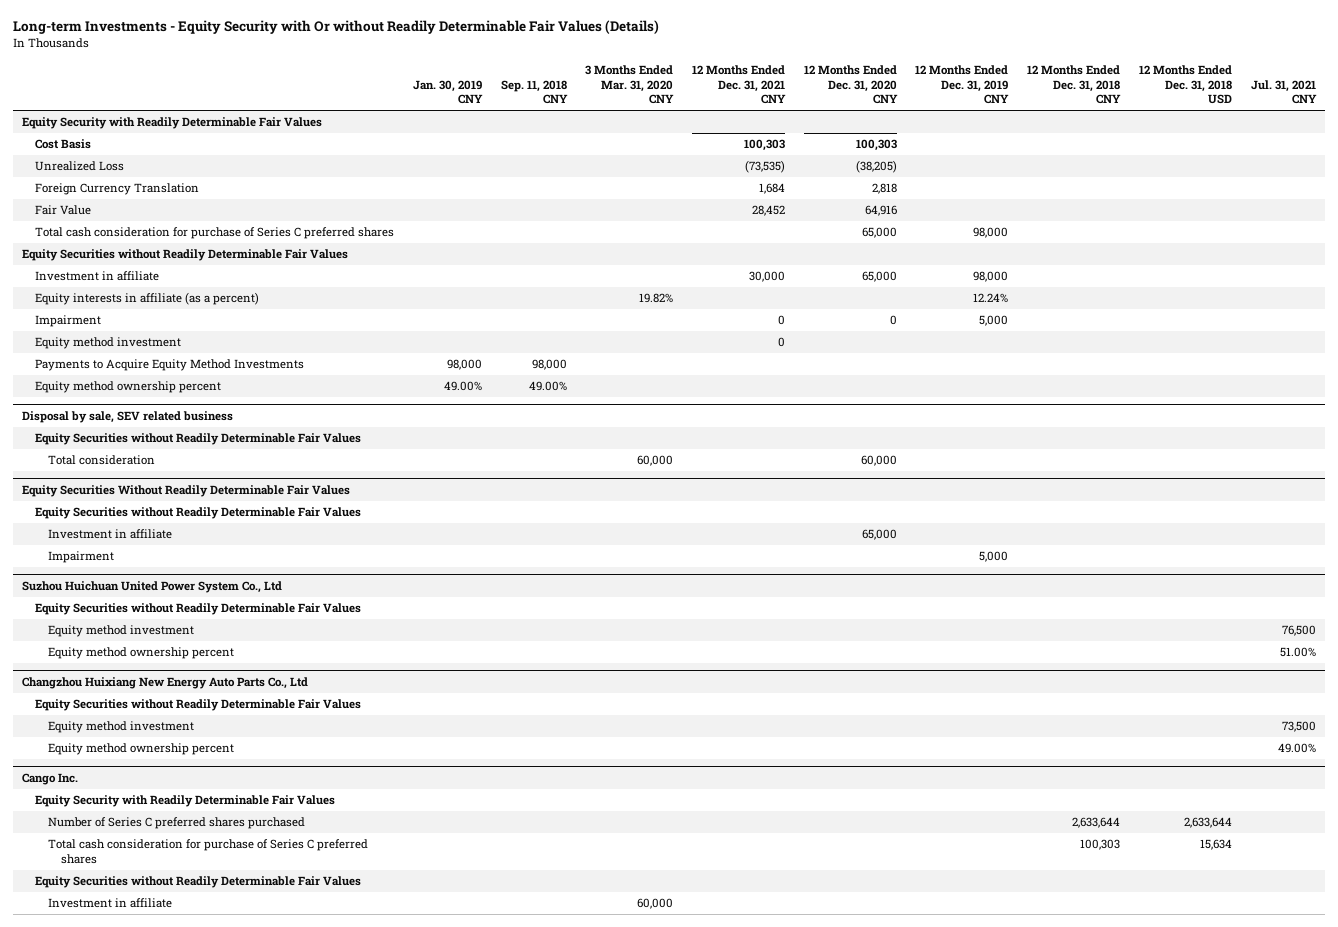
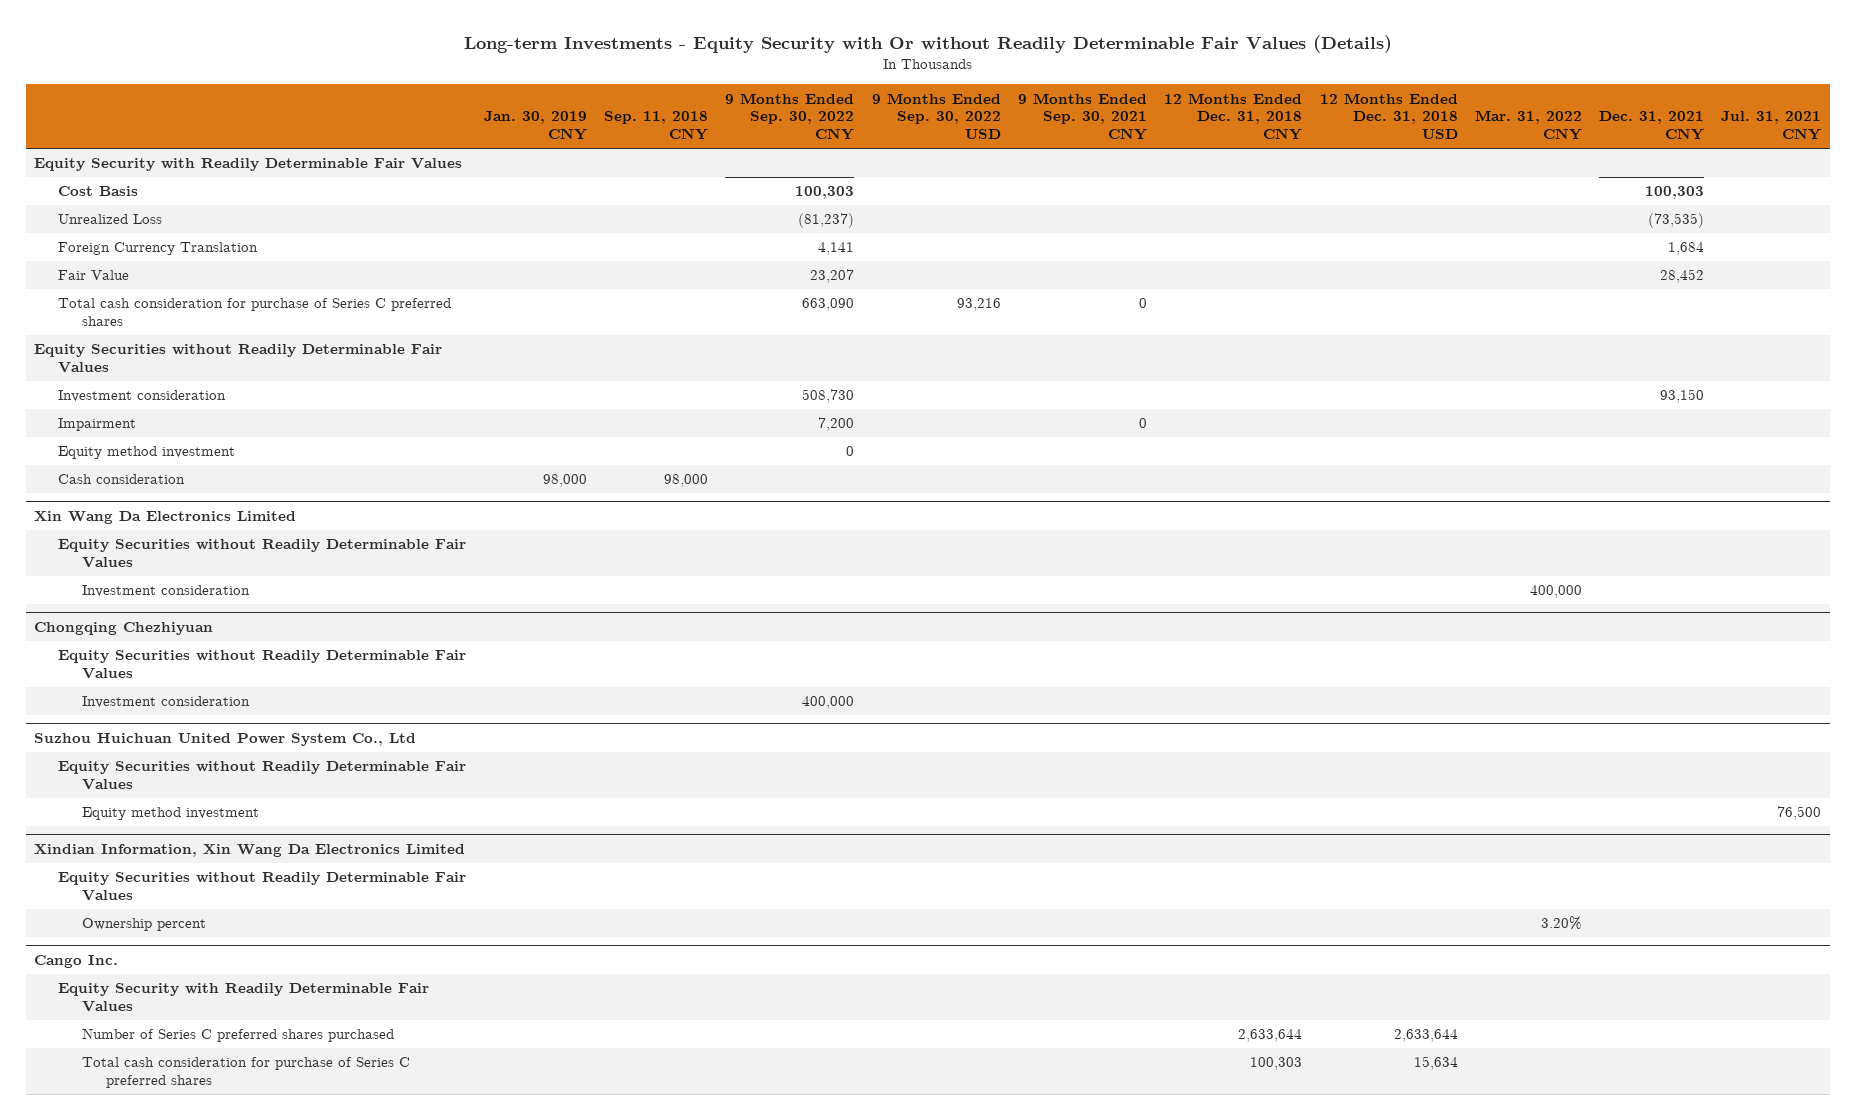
- | Jan. 30, 2019 CNY | Sep. 11, 2018 CNY | 3 Months Ended Mar. 31, 2020 CNY | 12 Months Ended Dec. 31, 2021 CNY | 12 Months Ended Dec. 31, 2020 CNY | 12 Months Ended Dec. 31, 2019 CNY | 12 Months Ended Dec. 31, 2018 CNY | 12 Months Ended Dec. 31, 2018 USD | Jul. 31, 2021 CNY
+ | Jan. 30, 2019 CNY | Sep. 11, 2018 CNY | 9 Months Ended Sep. 30, 2022 CNY | 9 Months Ended Sep. 30, 2022 USD | 9 Months Ended Sep. 30, 2021 CNY | 12 Months Ended Dec. 31, 2018 CNY | 12 Months Ended Dec. 31, 2018 USD | Mar. 31, 2022 CNY | Dec. 31, 2021 CNY | Jul. 31, 2021 CNY
- Investment in affiliate | | | | 30,000 | 65,000 | 98,000 | | |
- Equity interests in affiliate (as a percent) | | | 19.82% | | | 12.24% | | |
+ Investment consideration | | | 508,730 | | | | | | 93,150 |
- Payments to Acquire Equity Method Investments | 98,000 | 98,000 | | | | | | |
- Equity method ownership percent | 49.00% | 49.00% | | | | | | |
- Disposal by sale, SEV related business
- Equity Securities without Readily Determinable Fair Values
- Total consideration | | | 60,000 | | 60,000 | | | |
- Equity Securities Without Readily Determinable Fair Values
- Equity Securities without Readily Determinable Fair Values
- Investment in affiliate | | | | | 65,000 | | | |
- Impairment | | | | | | 5,000 | | |
+ Cash consideration | 98,000 | 98,000 | | | | | | | |
+ Xin Wang Da Electronics Limited
+ Equity Securities without Readily Determinable Fair Values
+ Investment consideration | | | | | | | | 400,000 | |
+ Chongqing Chezhiyuan
+ Equity Securities without Readily Determinable Fair Values
+ Investment consideration | | | 400,000 | | | | | | |
@ Suzhou Huichuan United Power System Co., Ltd
- Equity method ownership percent | | | | | | | | | 51.00%
- Changzhou Huixiang New Energy Auto Parts Co., Ltd
- Equity Securities without Readily Determinable Fair Values
- Equity method investment | | | | | | | | | 73,500
- Equity method ownership percent | | | | | | | | | 49.00%
+ Xindian Information, Xin Wang Da Electronics Limited
+ Equity Securities without Readily Determinable Fair Values
+ Ownership percent | | | | | | | | 3.20% | |
@ Cango Inc.
- Equity Securities without Readily Determinable Fair Values
- Investment in affiliate | | | 60,000 | | | | | |

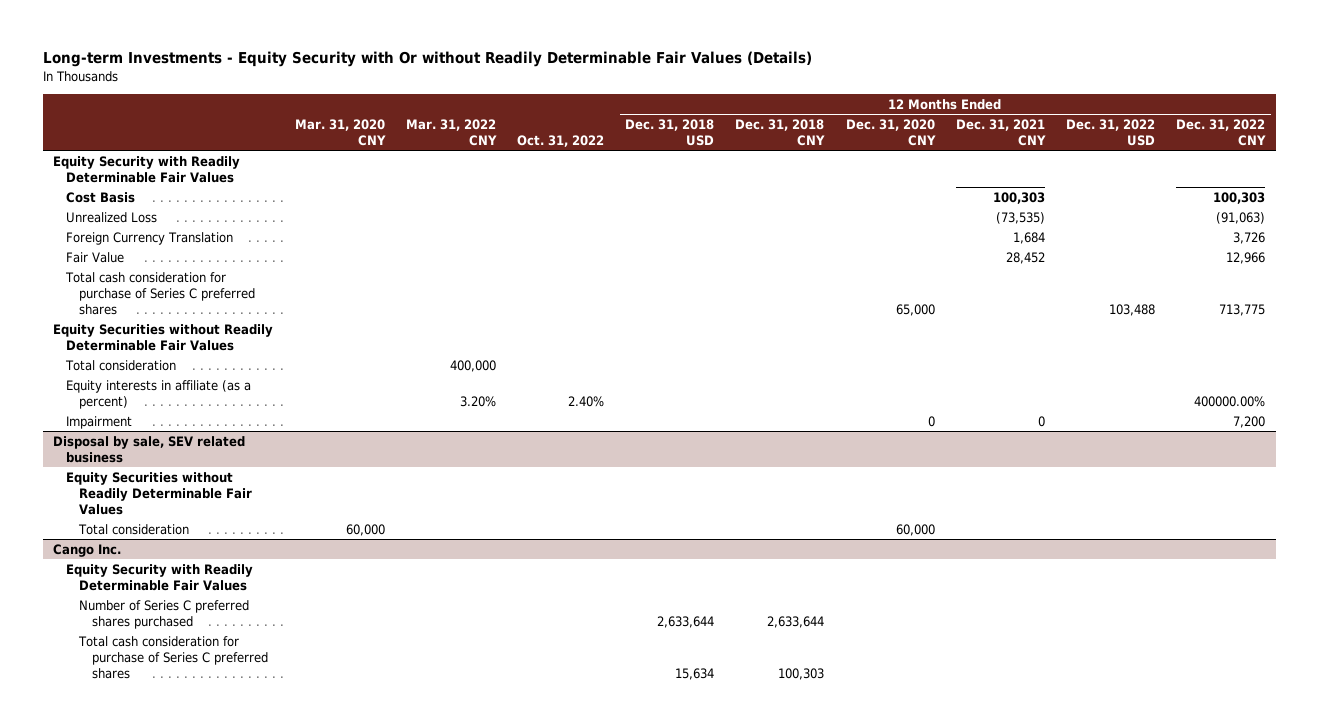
- | Jan. 30, 2019 CNY | Sep. 11, 2018 CNY | 9 Months Ended Sep. 30, 2022 CNY | 9 Months Ended Sep. 30, 2022 USD | 9 Months Ended Sep. 30, 2021 CNY | 12 Months Ended Dec. 31, 2018 CNY | 12 Months Ended Dec. 31, 2018 USD | Mar. 31, 2022 CNY | Dec. 31, 2021 CNY | Jul. 31, 2021 CNY
+ | Mar. 31, 2020 CNY | Mar. 31, 2022 CNY | Oct. 31, 2022 | 12 Months Ended Dec. 31, 2018 USD | 12 Months Ended Dec. 31, 2018 CNY | 12 Months Ended Dec. 31, 2020 CNY | 12 Months Ended Dec. 31, 2021 CNY | 12 Months Ended Dec. 31, 2022 USD | 12 Months Ended Dec. 31, 2022 CNY
- Investment consideration | | | 508,730 | | | | | | 93,150 |
+ Total consideration | | 400,000 | | | | | | |
+ Equity interests in affiliate (as a percent) | | 3.20% | 2.40% | | | | | | 400000.00%
- Equity method investment | | | 0 | | | | | | |
- Cash consideration | 98,000 | 98,000 | | | | | | | |
- Xin Wang Da Electronics Limited
- Equity Securities without Readily Determinable Fair Values
- Investment consideration | | | | | | | | 400,000 | |
- Chongqing Chezhiyuan
- Equity Securities without Readily Determinable Fair Values
- Investment consideration | | | 400,000 | | | | | | |
- Suzhou Huichuan United Power System Co., Ltd
- Equity Securities without Readily Determinable Fair Values
- Equity method investment | | | | | | | | | | 76,500
- Xindian Information, Xin Wang Da Electronics Limited
- Equity Securities without Readily Determinable Fair Values
- Ownership percent | | | | | | | | 3.20% | |
+ Disposal by sale, SEV related business
+ Equity Securities without Readily Determinable Fair Values
+ Total consideration | 60,000 | | | | | 60,000 | | |

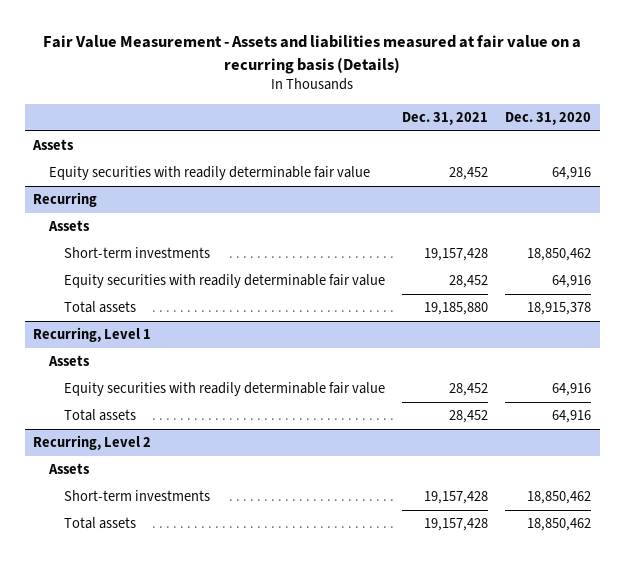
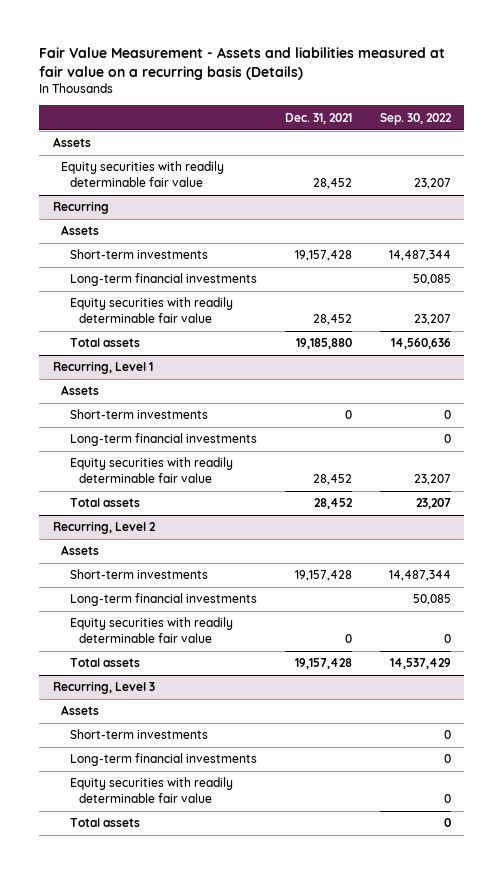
- | Dec. 31, 2021 | Dec. 31, 2020
+ | Dec. 31, 2021 | Sep. 30, 2022
@ Recurring
+ Long-term financial investments | | 50,085
@ Recurring, Level 1
+ Short-term investments | 0 | 0
+ Long-term financial investments | | 0
@ Recurring, Level 2
+ Long-term financial investments | | 50,085
+ Equity securities with readily determinable fair value | 0 | 0
+ Recurring, Level 3
+ Assets
+ Short-term investments | | 0
+ Long-term financial investments | | 0
+ Equity securities with readily determinable fair value | | 0
+ Total assets | | 0

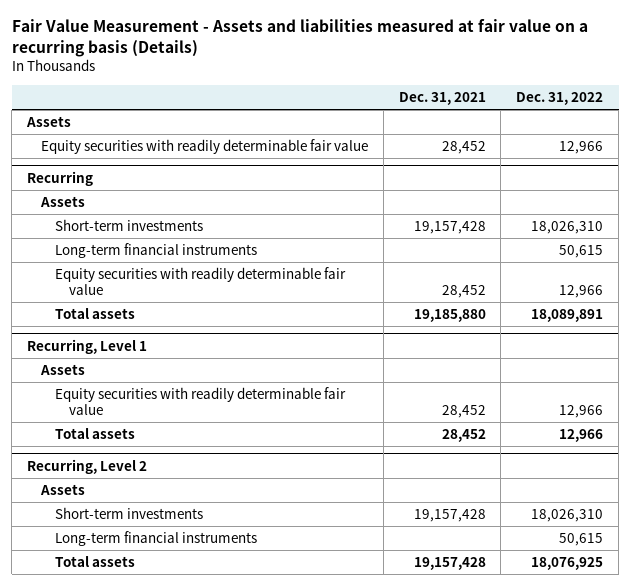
- | Dec. 31, 2021 | Sep. 30, 2022
+ | Dec. 31, 2021 | Dec. 31, 2022
@ Recurring
- Long-term financial investments | | 50,085
+ Long-term financial instruments | | 50,615
@ Recurring, Level 1
- Short-term investments | 0 | 0
- Long-term financial investments | | 0
@ Recurring, Level 2
- Long-term financial investments | | 50,085
- Equity securities with readily determinable fair value | 0 | 0
+ Long-term financial instruments | | 50,615
- Recurring, Level 3
- Assets
- Short-term investments | | 0
- Long-term financial investments | | 0
- Equity securities with readily determinable fair value | | 0
- Total assets | | 0

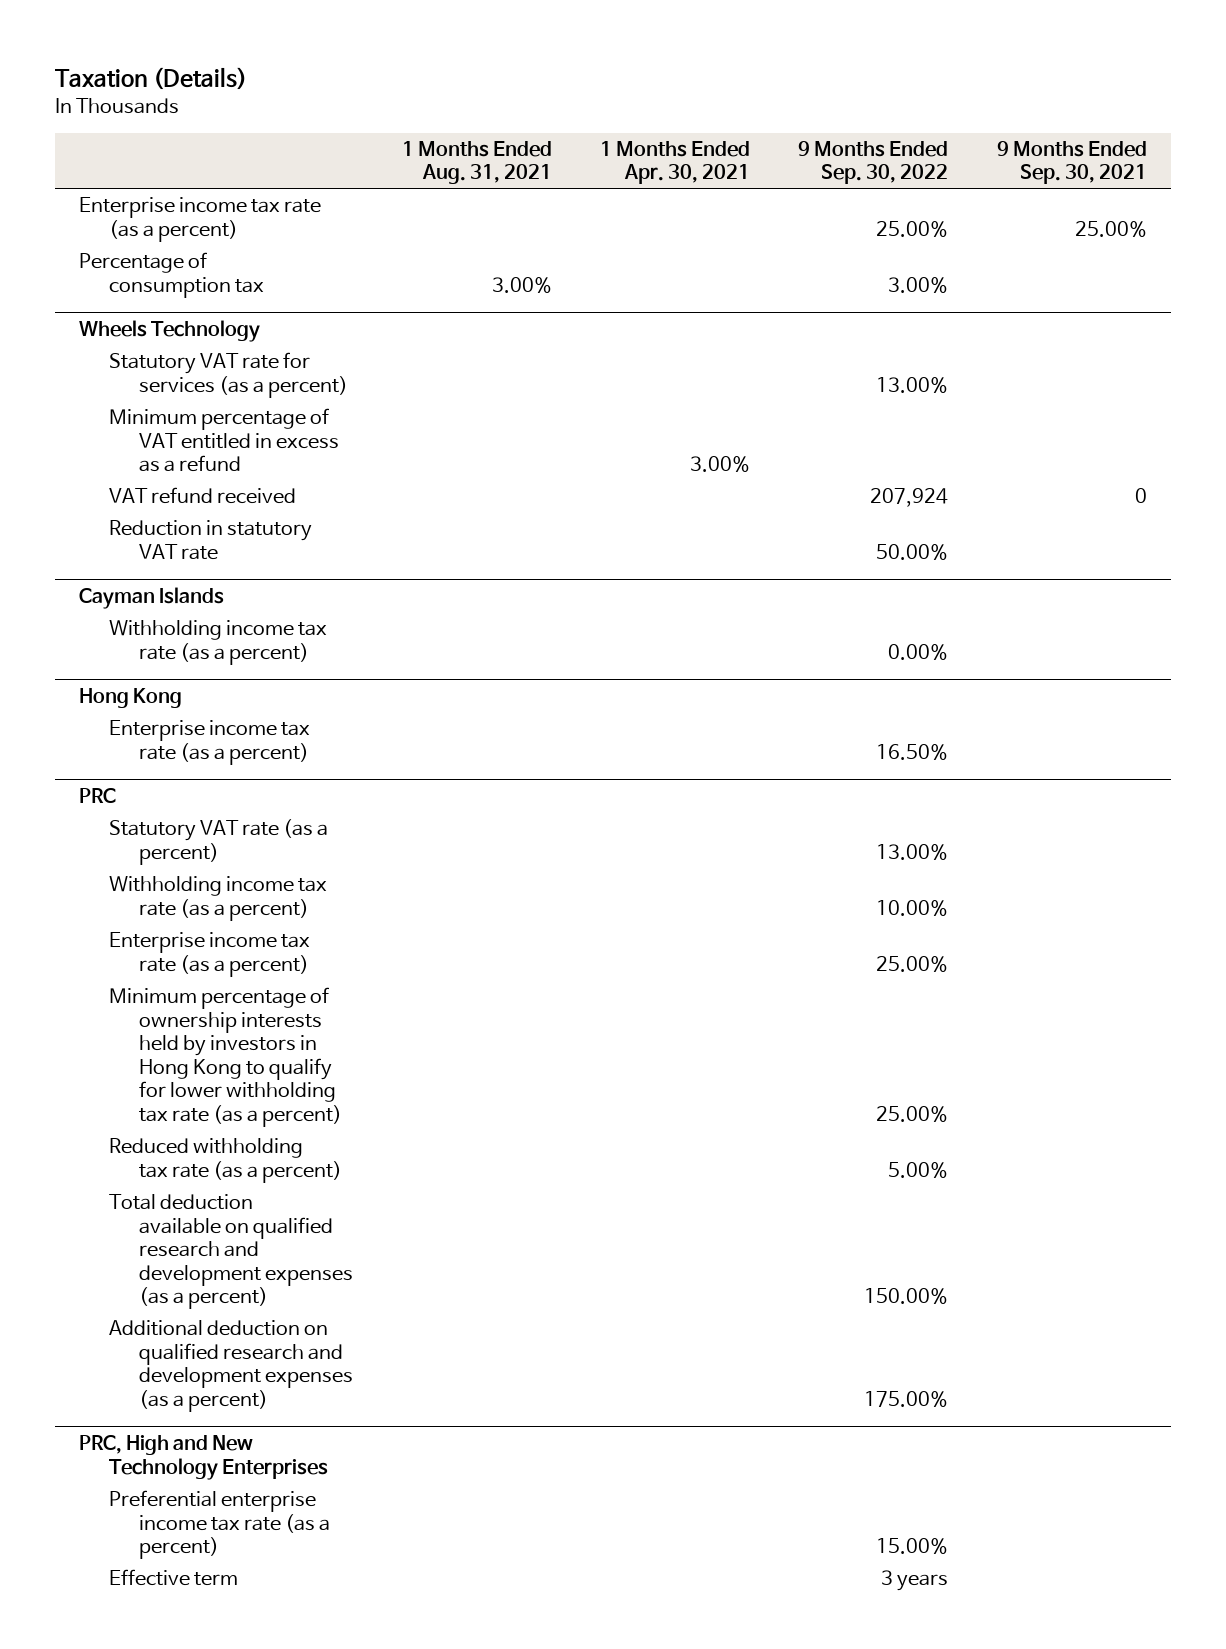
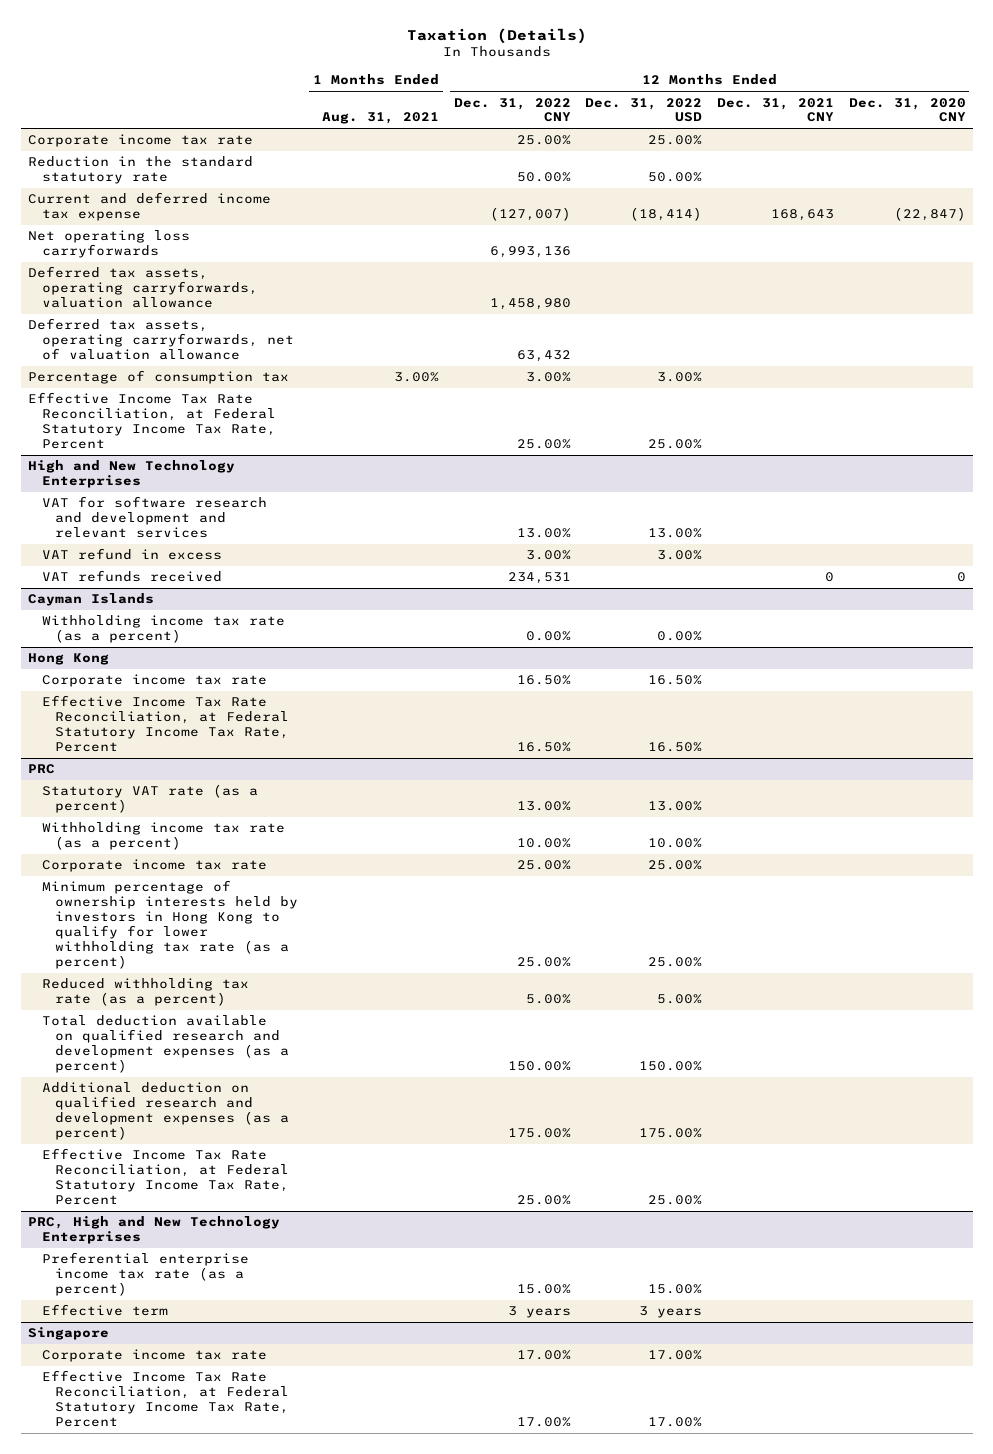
- | 1 Months Ended Aug. 31, 2021 | 1 Months Ended Apr. 30, 2021 | 9 Months Ended Sep. 30, 2022 | 9 Months Ended Sep. 30, 2021
+ | 1 Months Ended Aug. 31, 2021 | 12 Months Ended Dec. 31, 2022 CNY | 12 Months Ended Dec. 31, 2022 USD | 12 Months Ended Dec. 31, 2021 CNY | 12 Months Ended Dec. 31, 2020 CNY
- Enterprise income tax rate (as a percent) | | | 25.00% | 25.00%
+ Corporate income tax rate | | 25.00% | 25.00% | |
+ Reduction in the standard statutory rate | | 50.00% | 50.00% | |
+ Current and deferred income tax expense | | (127,007) | (18,414) | 168,643 | (22,847)
+ Net operating loss carryforwards | | 6,993,136 | | |
+ Deferred tax assets, operating carryforwards, valuation allowance | | 1,458,980 | | |
+ Deferred tax assets, operating carryforwards, net of valuation allowance | | 63,432 | | |
- Wheels Technology
- Statutory VAT rate for services (as a percent) | | | 13.00% |
- Minimum percentage of VAT entitled in excess as a refund | | 3.00% | |
- VAT refund received | | | 207,924 | 0
- Reduction in statutory VAT rate | | | 50.00% |
+ Effective Income Tax Rate Reconciliation, at Federal Statutory Income Tax Rate, Percent | | 25.00% | 25.00% | |
+ High and New Technology Enterprises
+ VAT for software research and development and relevant services | | 13.00% | 13.00% | |
+ VAT refund in excess | | 3.00% | 3.00% | |
+ VAT refunds received | | 234,531 | | 0 | 0
@ Hong Kong
- Enterprise income tax rate (as a percent) | | | 16.50% |
+ Corporate income tax rate | | 16.50% | 16.50% | |
+ Effective Income Tax Rate Reconciliation, at Federal Statutory Income Tax Rate, Percent | | 16.50% | 16.50% | |
@ PRC
- Enterprise income tax rate (as a percent) | | | 25.00% |
+ Corporate income tax rate | | 25.00% | 25.00% | |
+ Effective Income Tax Rate Reconciliation, at Federal Statutory Income Tax Rate, Percent | | 25.00% | 25.00% | |
+ Singapore
+ Corporate income tax rate | | 17.00% | 17.00% | |
+ Effective Income Tax Rate Reconciliation, at Federal Statutory Income Tax Rate, Percent | | 17.00% | 17.00% | |

